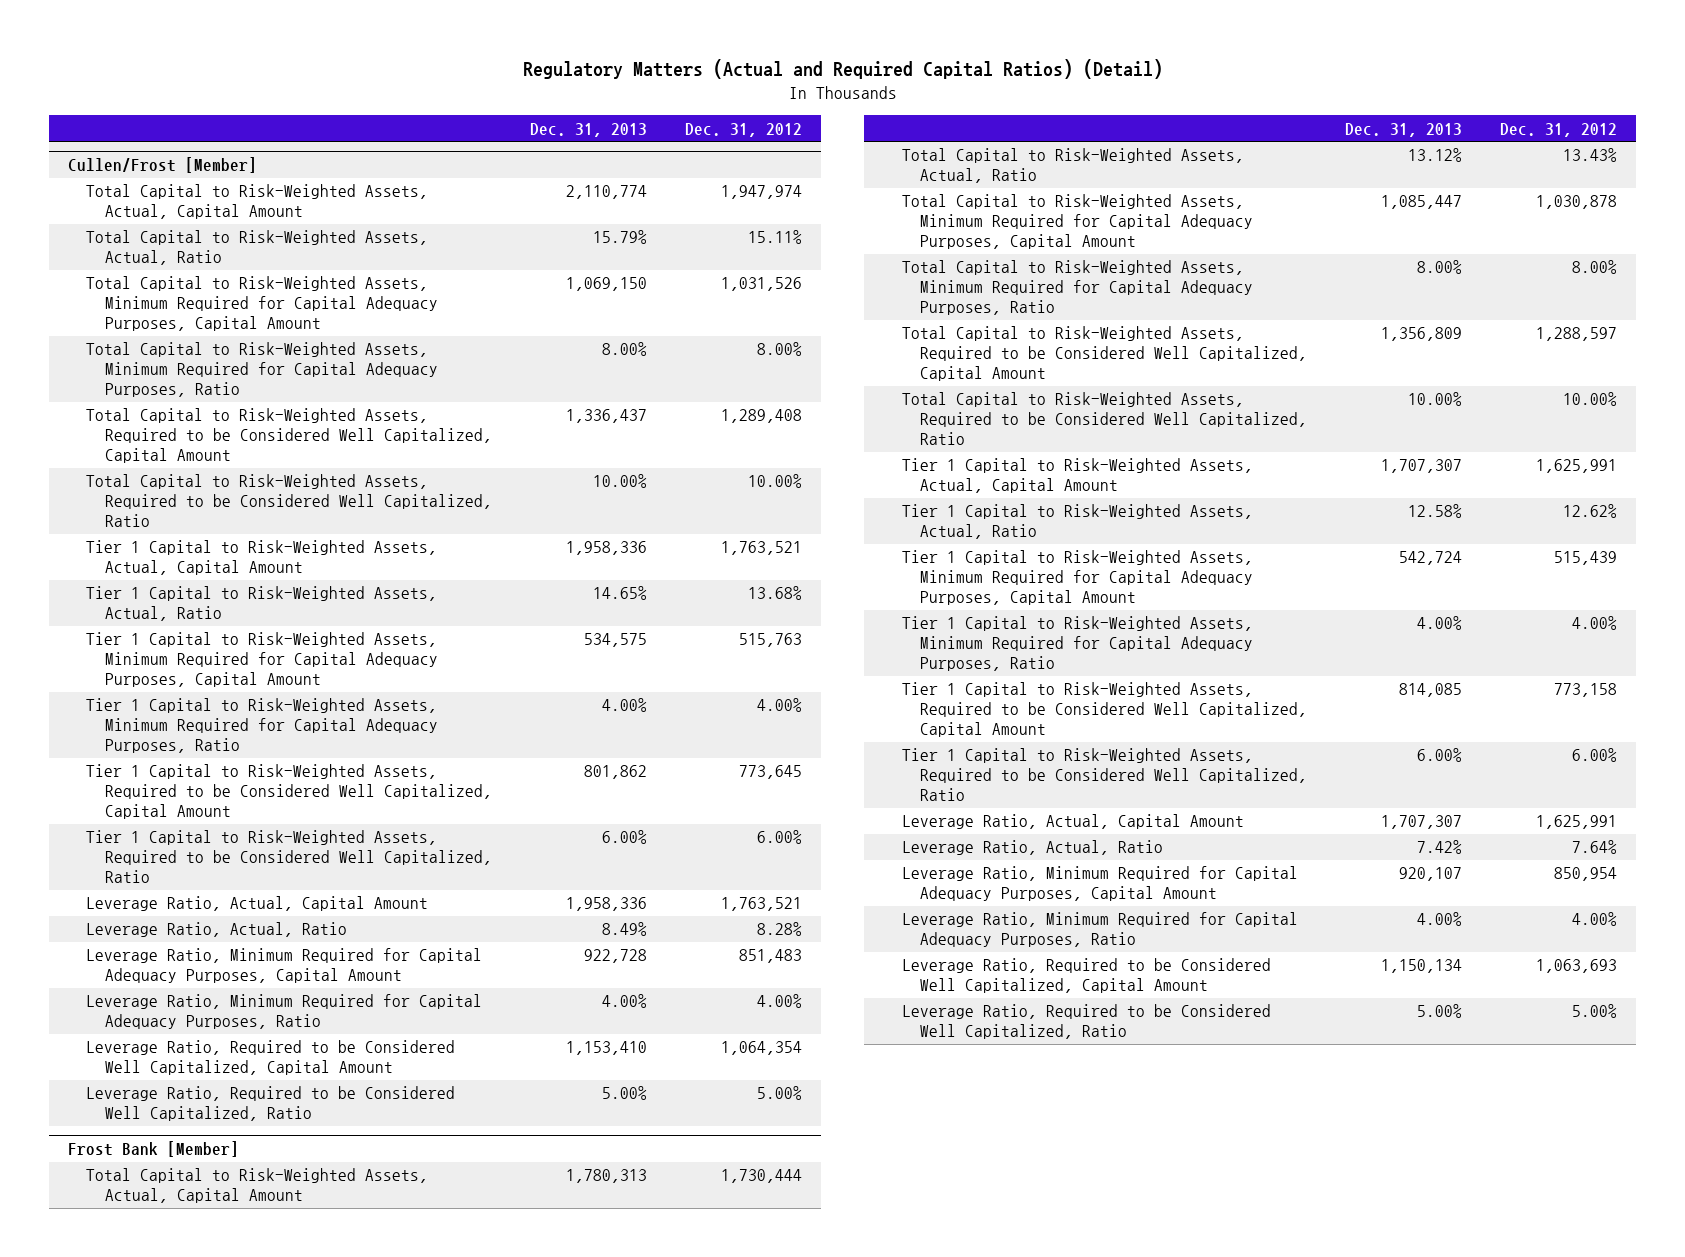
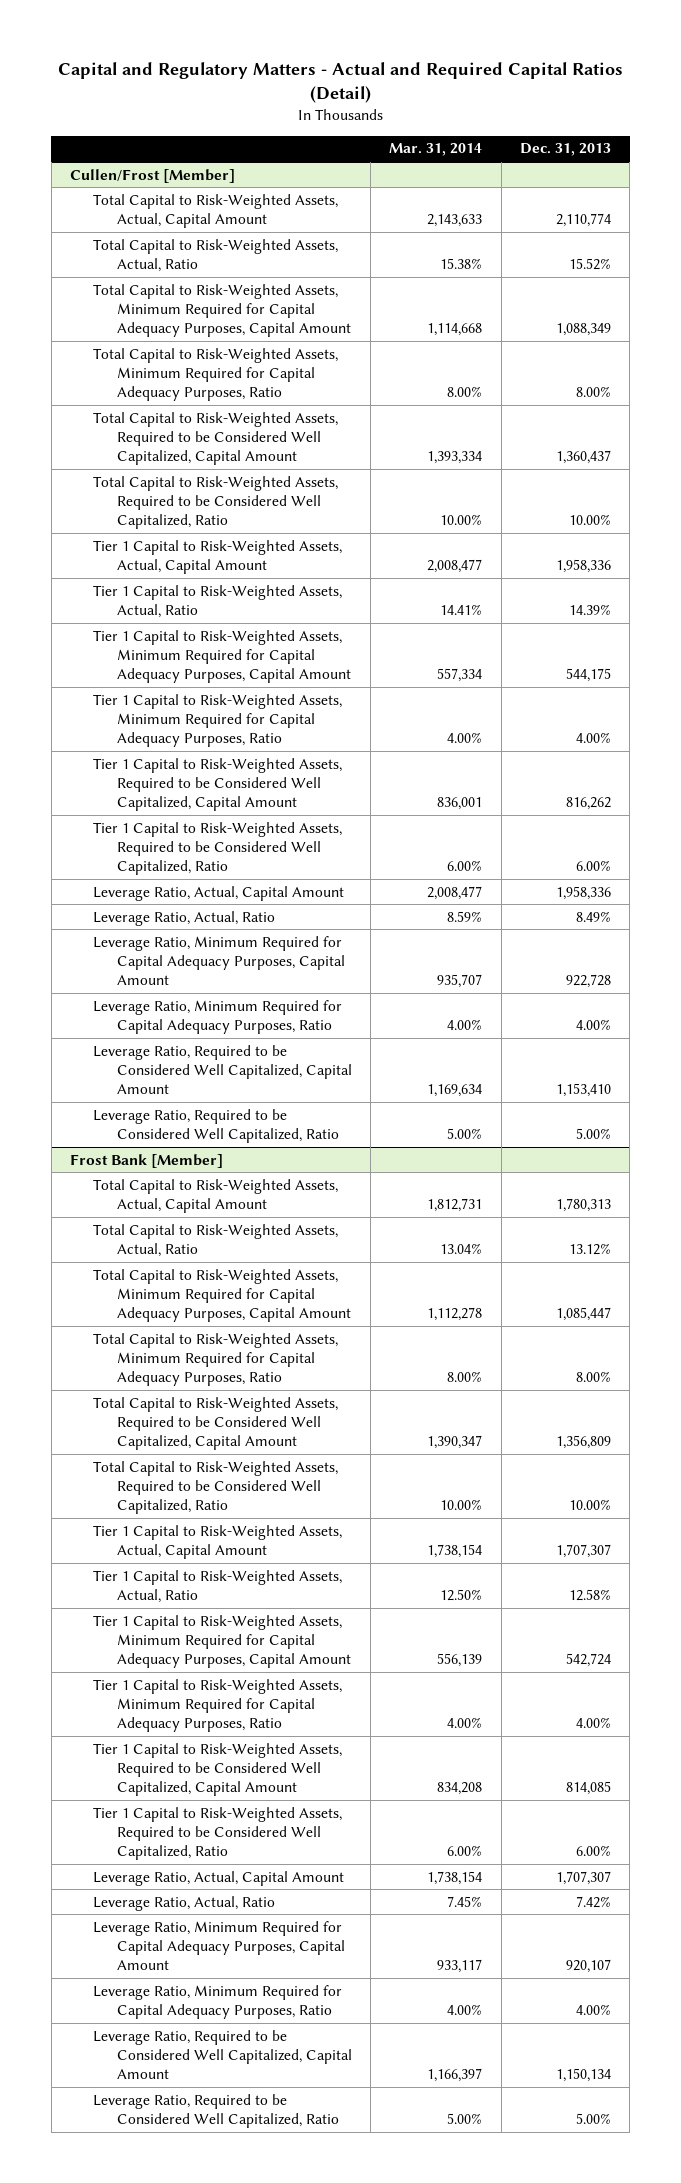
- Regulatory Matters (Actual and Required Capital Ratios) (Detail)
+ Capital and Regulatory Matters - Actual and Required Capital Ratios (Detail)
- | Dec. 31, 2013 | Dec. 31, 2012
+ | Mar. 31, 2014 | Dec. 31, 2013
@ Cullen/Frost [Member]
- Total Capital to Risk-Weighted Assets, Actual, Ratio | 15.79% | 15.11%
- Total Capital to Risk-Weighted Assets, Minimum Required for Capital Adequacy Purposes, Capital Amount | 1,069,150 | 1,031,526
+ Total Capital to Risk-Weighted Assets, Actual, Ratio | 15.38% | 15.52%
+ Total Capital to Risk-Weighted Assets, Minimum Required for Capital Adequacy Purposes, Capital Amount | 1,114,668 | 1,088,349
- Total Capital to Risk-Weighted Assets, Required to be Considered Well Capitalized, Capital Amount | 1,336,437 | 1,289,408
+ Total Capital to Risk-Weighted Assets, Required to be Considered Well Capitalized, Capital Amount | 1,393,334 | 1,360,437
- Tier 1 Capital to Risk-Weighted Assets, Actual, Ratio | 14.65% | 13.68%
- Tier 1 Capital to Risk-Weighted Assets, Minimum Required for Capital Adequacy Purposes, Capital Amount | 534,575 | 515,763
+ Tier 1 Capital to Risk-Weighted Assets, Actual, Ratio | 14.41% | 14.39%
+ Tier 1 Capital to Risk-Weighted Assets, Minimum Required for Capital Adequacy Purposes, Capital Amount | 557,334 | 544,175
- Tier 1 Capital to Risk-Weighted Assets, Required to be Considered Well Capitalized, Capital Amount | 801,862 | 773,645
+ Tier 1 Capital to Risk-Weighted Assets, Required to be Considered Well Capitalized, Capital Amount | 836,001 | 816,262

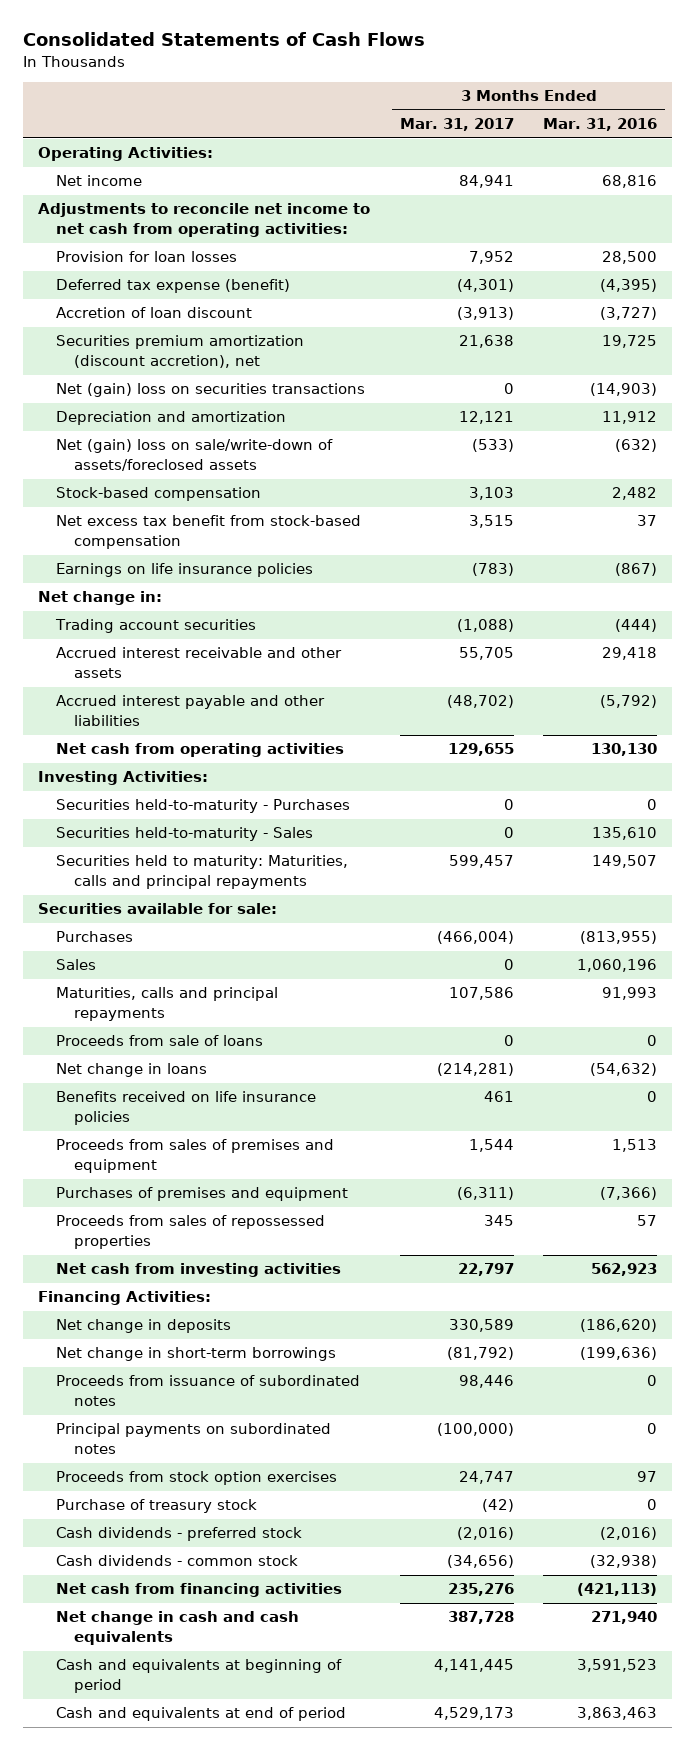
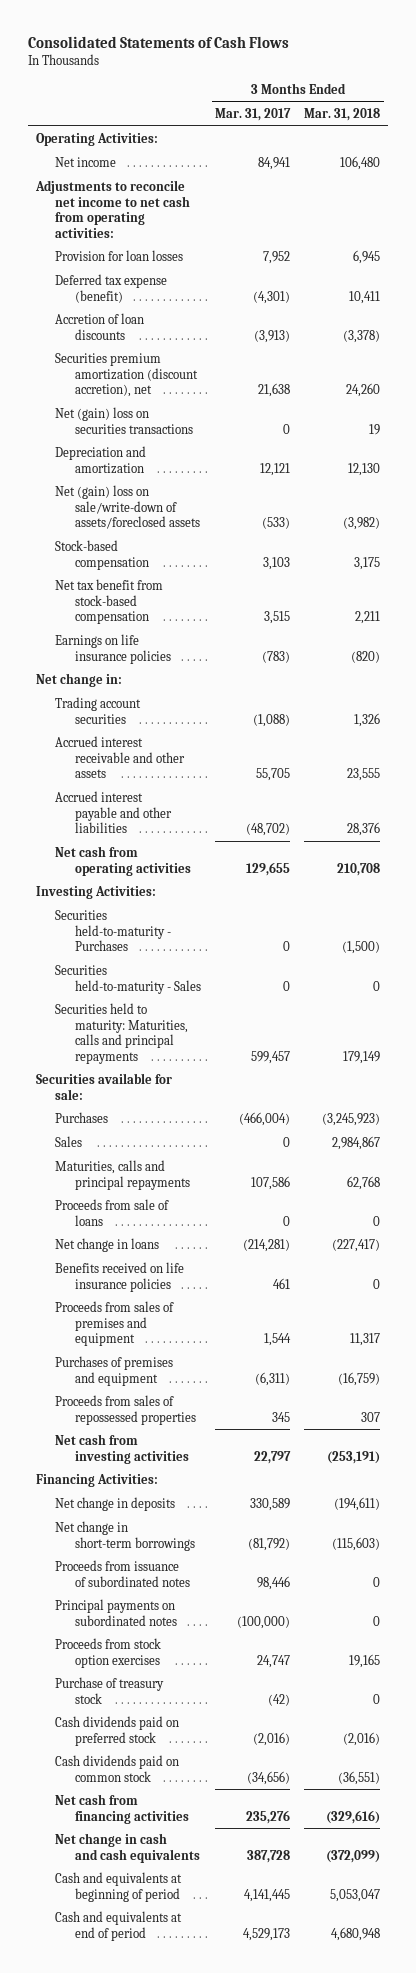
- | 3 Months Ended Mar. 31, 2017 | 3 Months Ended Mar. 31, 2016
+ | 3 Months Ended Mar. 31, 2017 | 3 Months Ended Mar. 31, 2018
- Accretion of loan discount | (3,913) | (3,727)
+ Accretion of loan discounts | (3,913) | (3,378)
- Net excess tax benefit from stock-based compensation | 3,515 | 37
+ Net tax benefit from stock-based compensation | 3,515 | 2,211
- Cash dividends - preferred stock | (2,016) | (2,016)
- Cash dividends - common stock | (34,656) | (32,938)
+ Cash dividends paid on preferred stock | (2,016) | (2,016)
+ Cash dividends paid on common stock | (34,656) | (36,551)

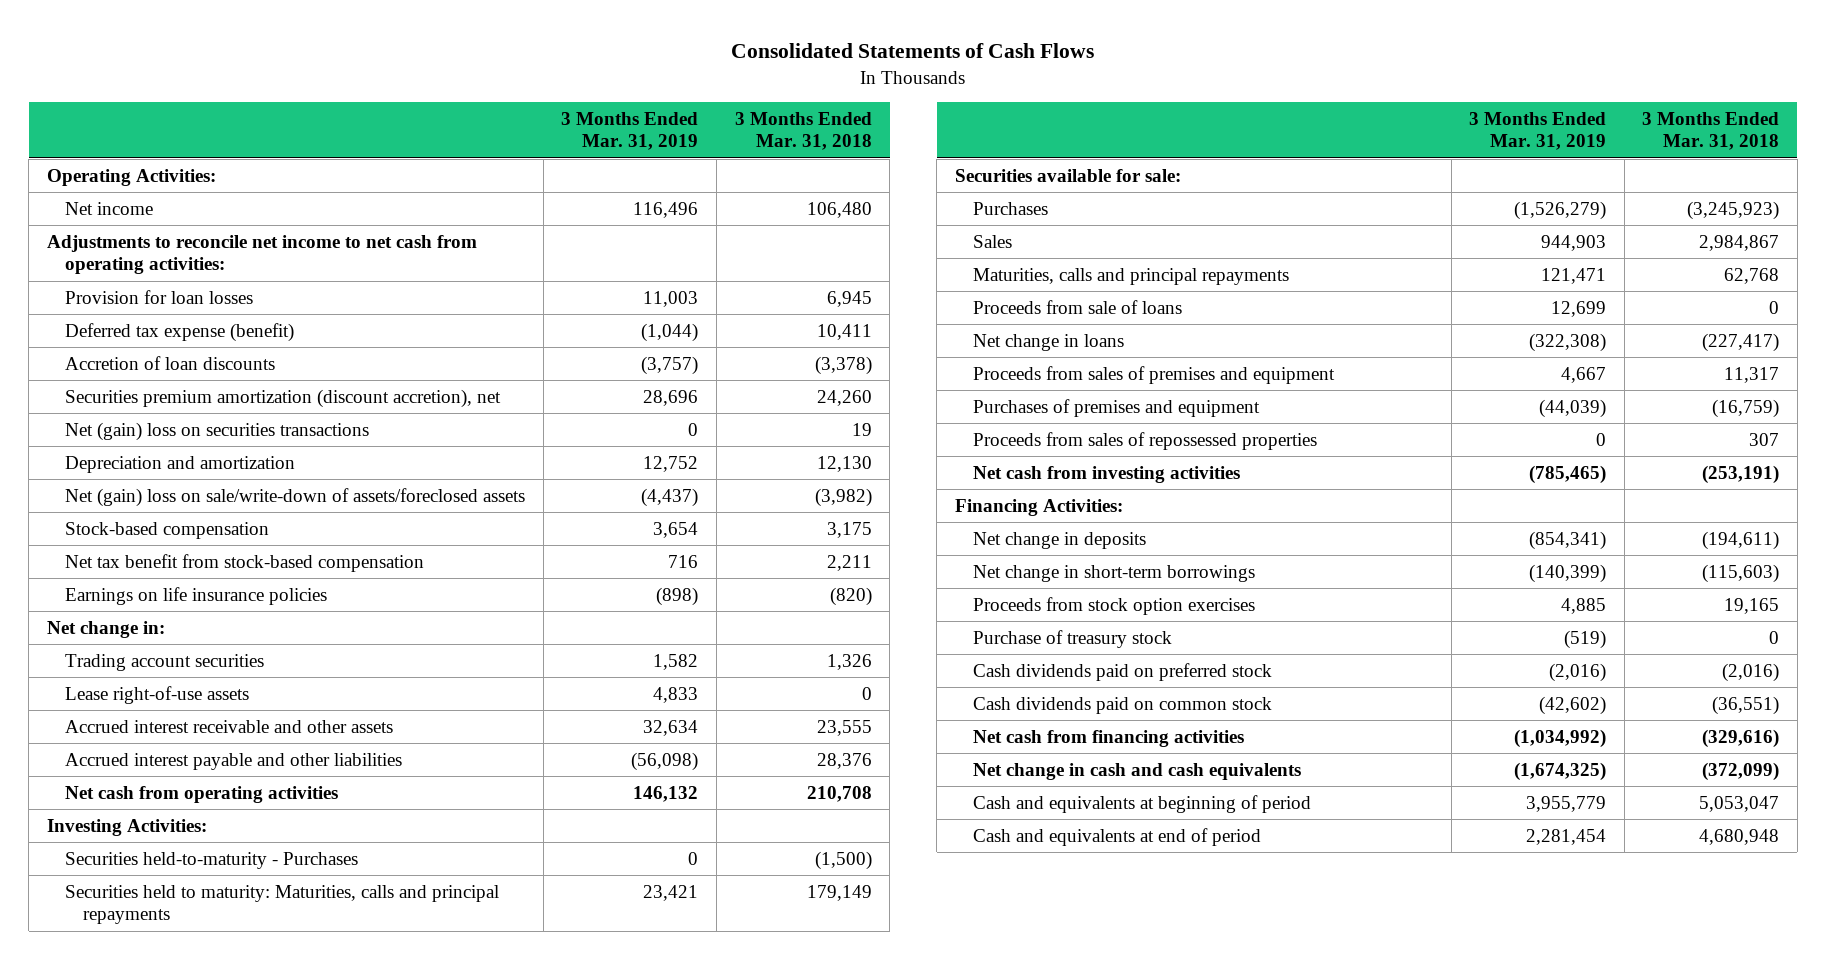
- | 3 Months Ended Mar. 31, 2017 | 3 Months Ended Mar. 31, 2018
+ | 3 Months Ended Mar. 31, 2019 | 3 Months Ended Mar. 31, 2018
+ Lease right-of-use assets | 4,833 | 0
- Securities held-to-maturity - Sales | 0 | 0
- Benefits received on life insurance policies | 461 | 0
- Proceeds from issuance of subordinated notes | 98,446 | 0
- Principal payments on subordinated notes | (100,000) | 0

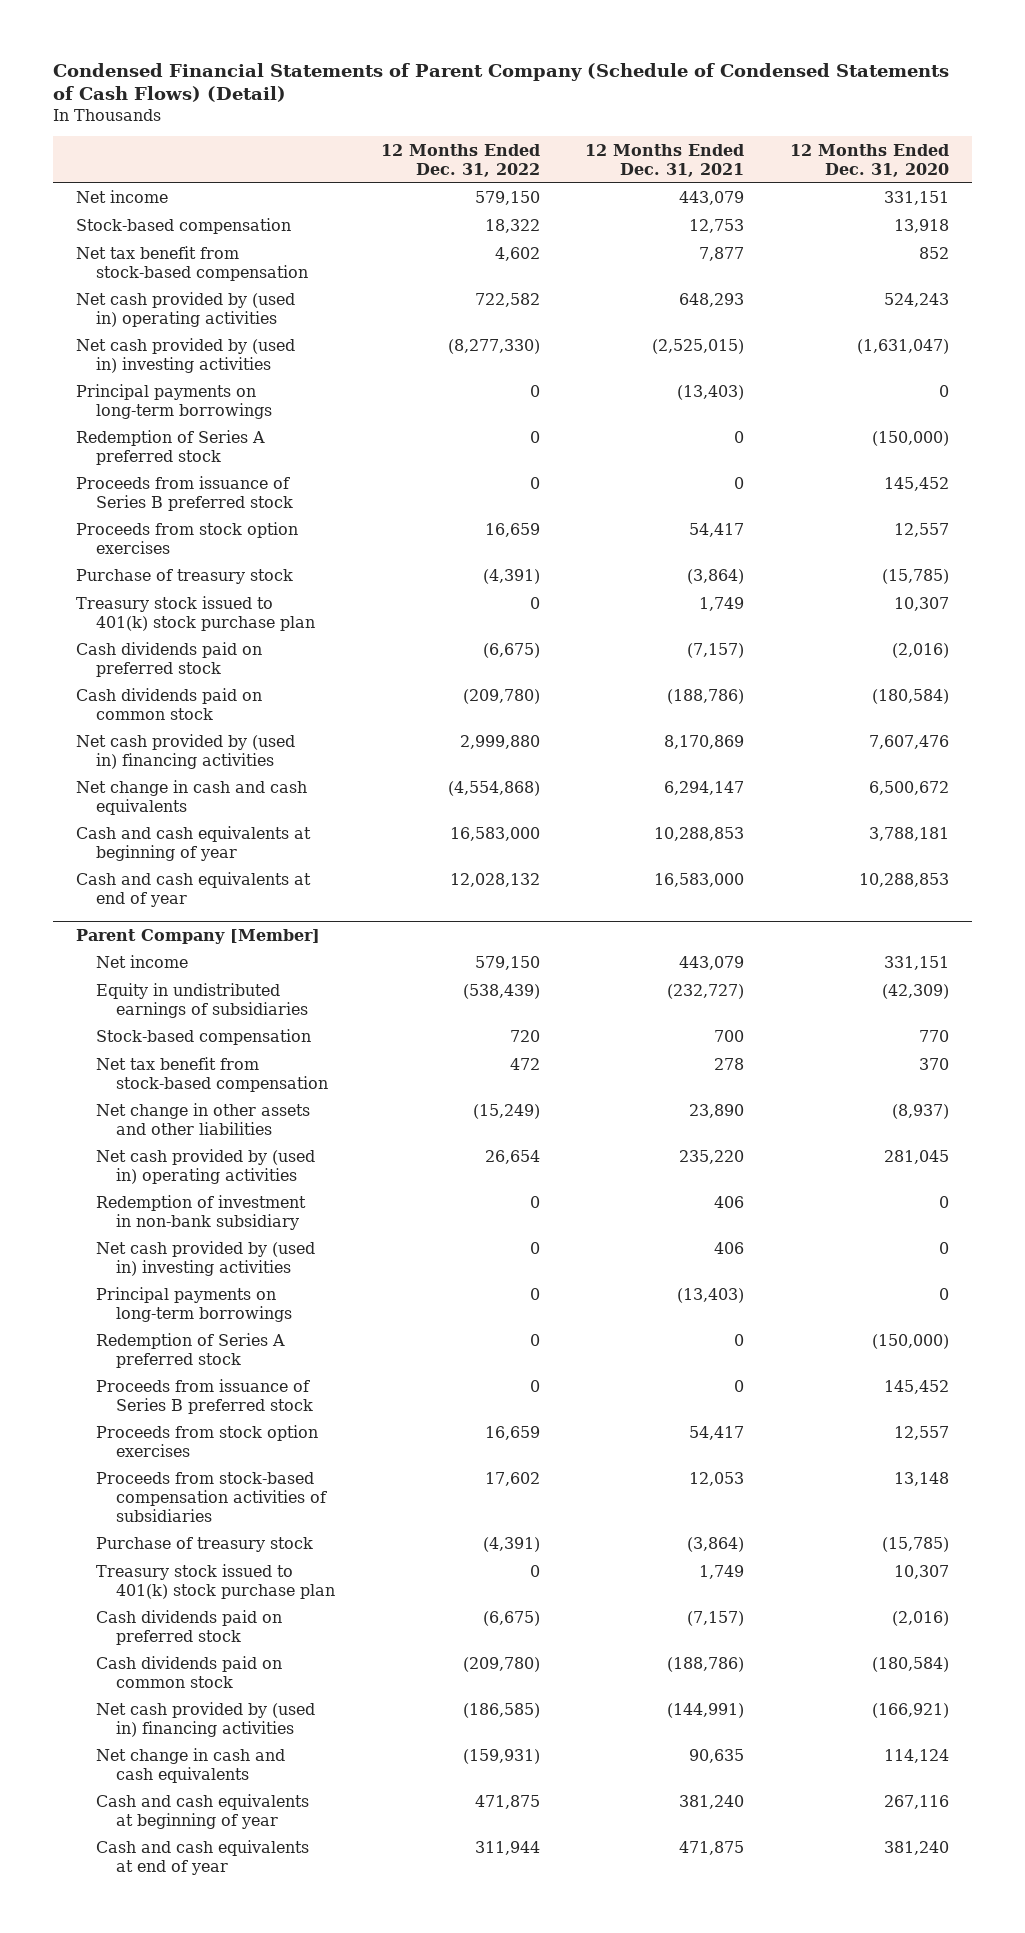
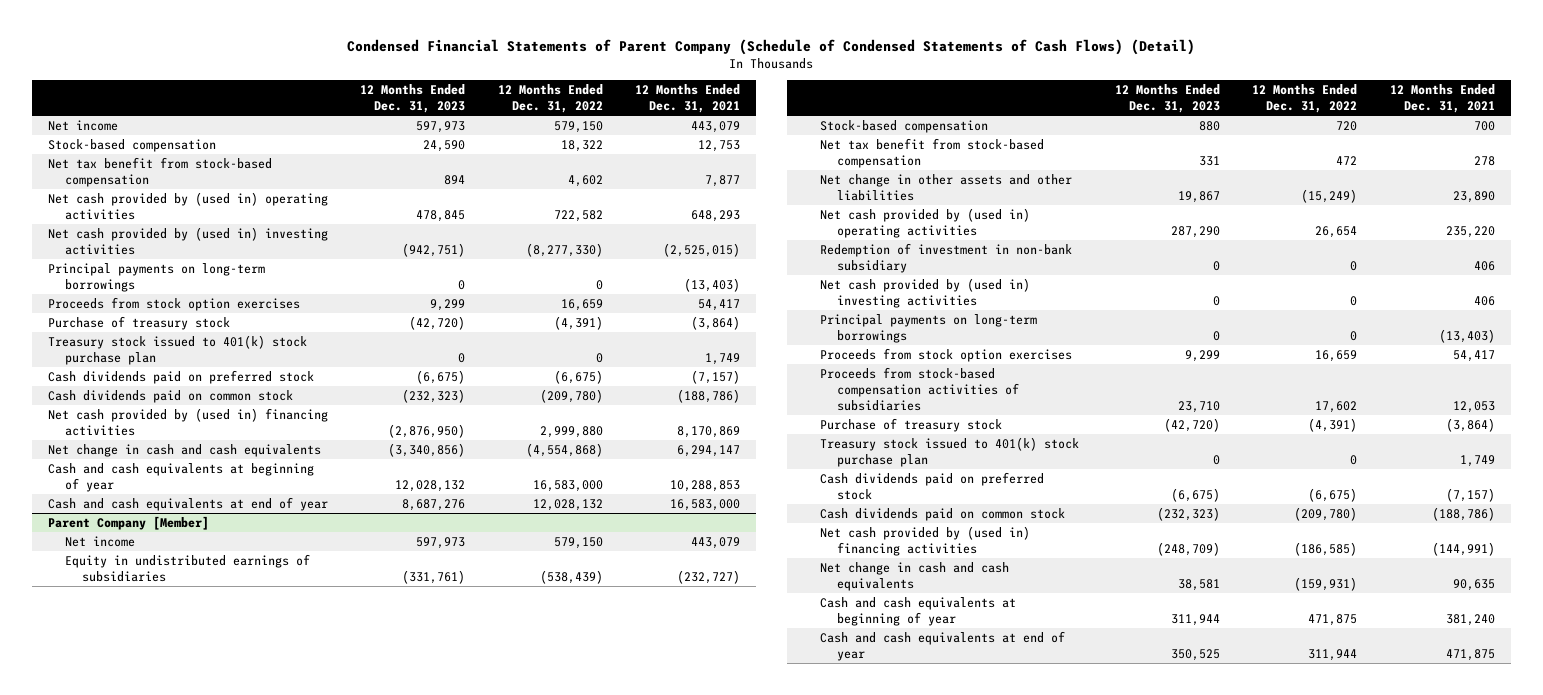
- | 12 Months Ended Dec. 31, 2022 | 12 Months Ended Dec. 31, 2021 | 12 Months Ended Dec. 31, 2020
+ | 12 Months Ended Dec. 31, 2023 | 12 Months Ended Dec. 31, 2022 | 12 Months Ended Dec. 31, 2021
- Redemption of Series A preferred stock | 0 | 0 | (150,000)
- Proceeds from issuance of Series B preferred stock | 0 | 0 | 145,452
@ Parent Company [Member]
- Redemption of Series A preferred stock | 0 | 0 | (150,000)
- Proceeds from issuance of Series B preferred stock | 0 | 0 | 145,452

